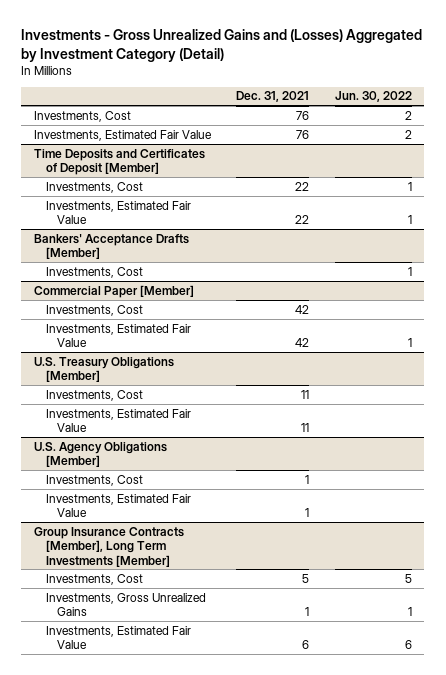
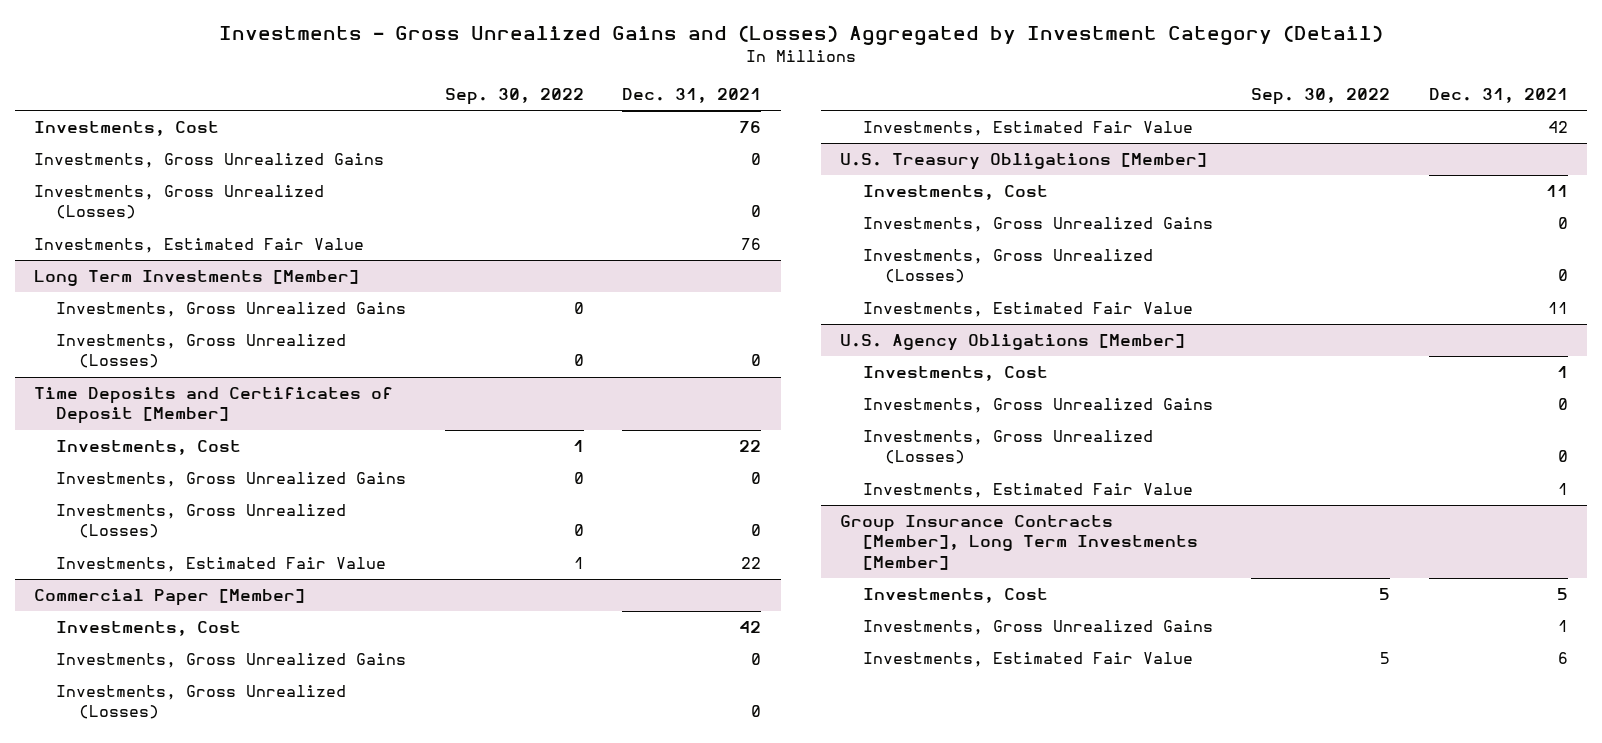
- | Dec. 31, 2021 | Jun. 30, 2022
+ | Sep. 30, 2022 | Dec. 31, 2021
+ Investments, Gross Unrealized Gains | | 0
+ Investments, Gross Unrealized (Losses) | | 0
+ Long Term Investments [Member]
+ Investments, Gross Unrealized Gains | 0 |
+ Investments, Gross Unrealized (Losses) | 0 | 0
@ Time Deposits and Certificates of Deposit [Member]
+ Investments, Gross Unrealized Gains | 0 | 0
+ Investments, Gross Unrealized (Losses) | 0 | 0
- Bankers' Acceptance Drafts [Member]
- Investments, Cost | | 1
@ Commercial Paper [Member]
+ Investments, Gross Unrealized Gains | | 0
+ Investments, Gross Unrealized (Losses) | | 0
@ U.S. Treasury Obligations [Member]
+ Investments, Gross Unrealized Gains | | 0
+ Investments, Gross Unrealized (Losses) | | 0
@ U.S. Agency Obligations [Member]
+ Investments, Gross Unrealized Gains | | 0
+ Investments, Gross Unrealized (Losses) | | 0

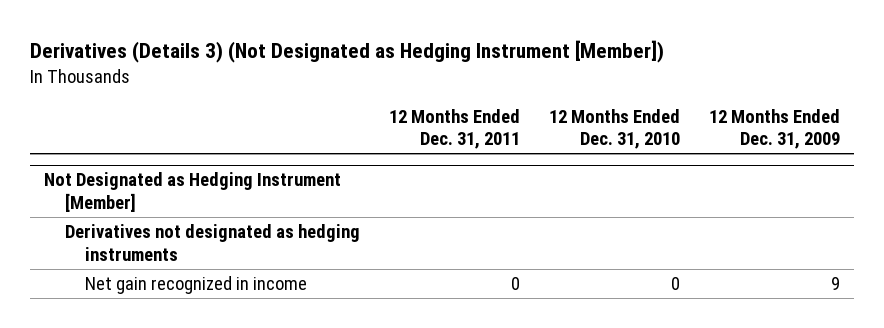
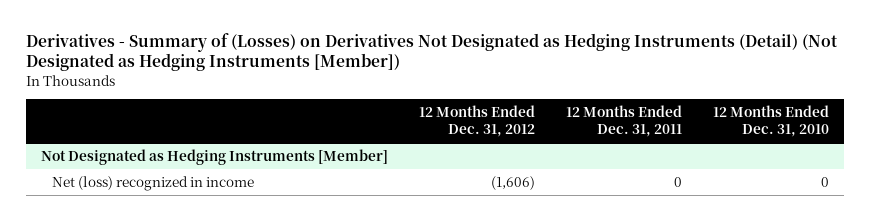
- Derivatives (Details 3) (Not Designated as Hedging Instrument [Member])
+ Derivatives - Summary of (Losses) on Derivatives Not Designated as Hedging Instruments (Detail) (Not Designated as Hedging Instruments [Member])
- | 12 Months Ended Dec. 31, 2011 | 12 Months Ended Dec. 31, 2010 | 12 Months Ended Dec. 31, 2009
+ | 12 Months Ended Dec. 31, 2012 | 12 Months Ended Dec. 31, 2011 | 12 Months Ended Dec. 31, 2010
- Not Designated as Hedging Instrument [Member]
- Derivatives not designated as hedging instruments
- Net gain recognized in income | 0 | 0 | 9
+ Not Designated as Hedging Instruments [Member]
+ Net (loss) recognized in income | (1,606) | 0 | 0

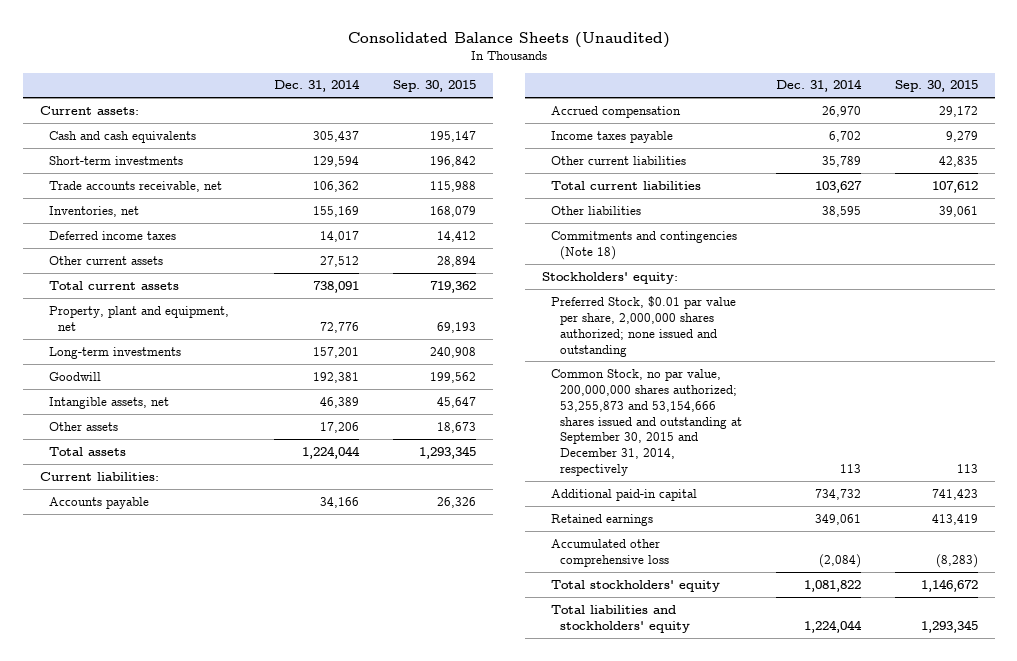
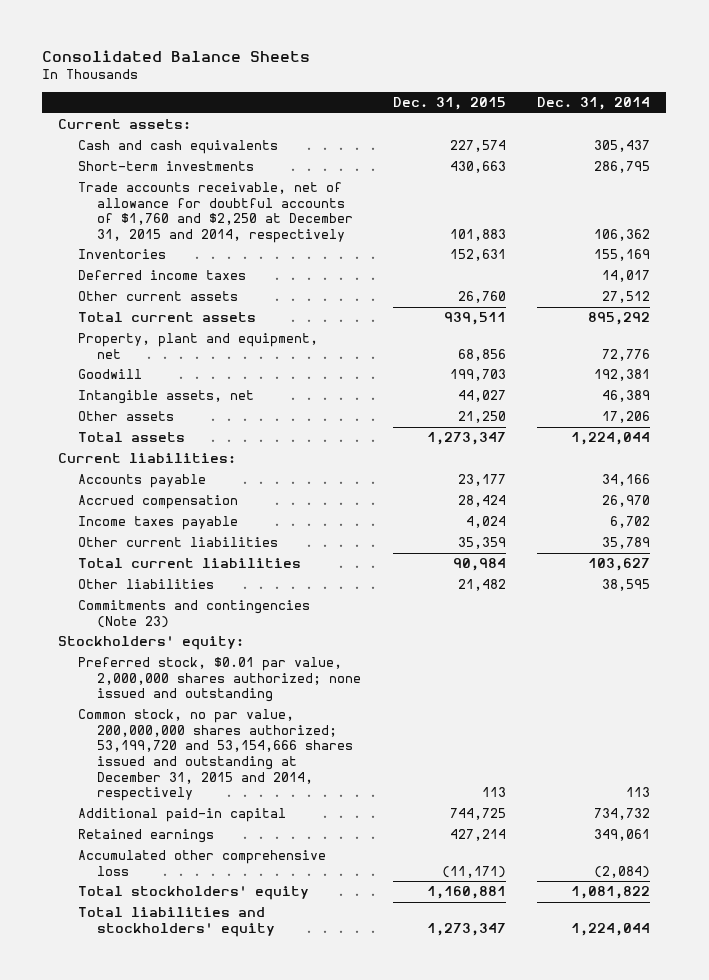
- Consolidated Balance Sheets (Unaudited)
+ Consolidated Balance Sheets
- | Dec. 31, 2014 | Sep. 30, 2015
+ | Dec. 31, 2015 | Dec. 31, 2014
- Short-term investments | 129,594 | 196,842
- Trade accounts receivable, net | 106,362 | 115,988
- Inventories, net | 155,169 | 168,079
+ Short-term investments | 430,663 | 286,795
+ Trade accounts receivable, net of allowance for doubtful accounts of $1,760 and $2,250 at December 31, 2015 and 2014, respectively | 101,883 | 106,362
+ Inventories | 152,631 | 155,169
- Total current assets | 738,091 | 719,362
+ Total current assets | 939,511 | 895,292
- Long-term investments | 157,201 | 240,908
- Commitments and contingencies (Note 18)
+ Commitments and contingencies (Note 23)
- Preferred Stock, $0.01 par value per share, 2,000,000 shares authorized; none issued and outstanding
- Common Stock, no par value, 200,000,000 shares authorized; 53,255,873 and 53,154,666 shares issued and outstanding at September 30, 2015 and December 31, 2014, respectively | 113 | 113
+ Preferred stock, $0.01 par value, 2,000,000 shares authorized; none issued and outstanding
+ Common stock, no par value, 200,000,000 shares authorized; 53,199,720 and 53,154,666 shares issued and outstanding at December 31, 2015 and 2014, respectively | 113 | 113

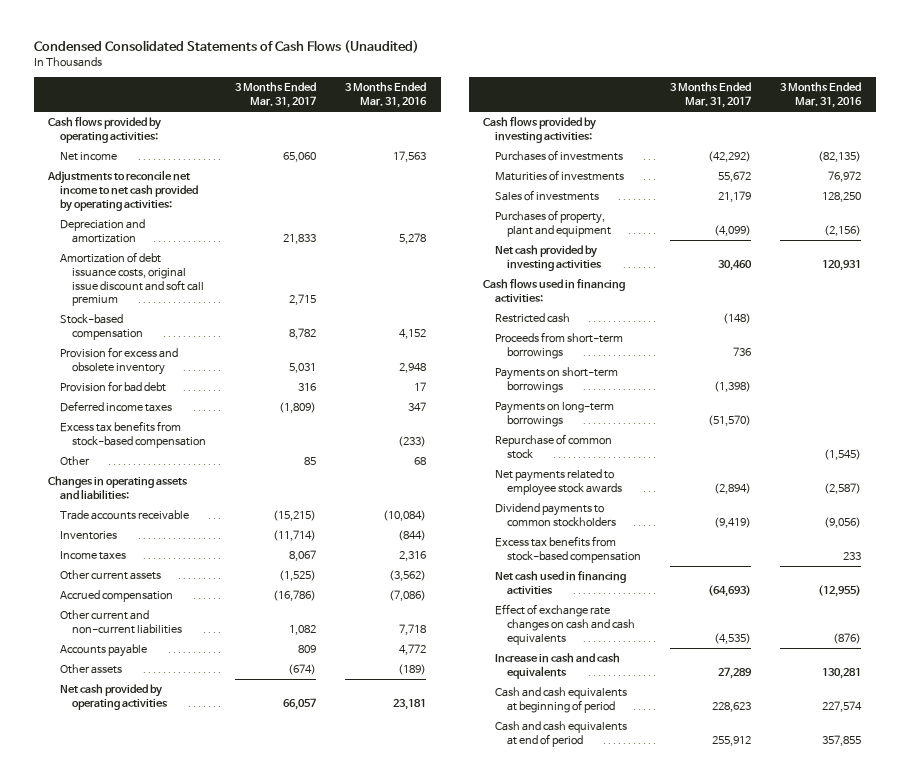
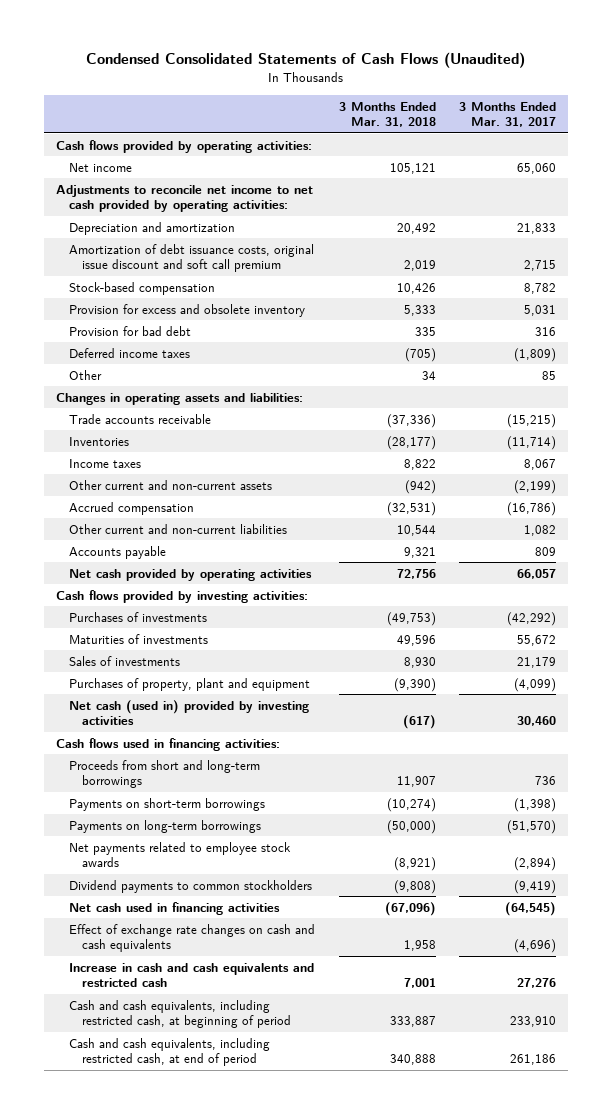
- | 3 Months Ended Mar. 31, 2017 | 3 Months Ended Mar. 31, 2016
+ | 3 Months Ended Mar. 31, 2018 | 3 Months Ended Mar. 31, 2017
- Excess tax benefits from stock-based compensation | | (233)
- Other current assets | (1,525) | (3,562)
+ Other current and non-current assets | (942) | (2,199)
- Other assets | (674) | (189)
- Net cash provided by investing activities | 30,460 | 120,931
+ Net cash (used in) provided by investing activities | (617) | 30,460
- Restricted cash | (148) |
- Proceeds from short-term borrowings | 736 |
+ Proceeds from short and long-term borrowings | 11,907 | 736
- Repurchase of common stock | | (1,545)
- Excess tax benefits from stock-based compensation | | 233
- Net cash used in financing activities | (64,693) | (12,955)
- Effect of exchange rate changes on cash and cash equivalents | (4,535) | (876)
- Increase in cash and cash equivalents | 27,289 | 130,281
- Cash and cash equivalents at beginning of period | 228,623 | 227,574
- Cash and cash equivalents at end of period | 255,912 | 357,855
+ Net cash used in financing activities | (67,096) | (64,545)
+ Effect of exchange rate changes on cash and cash equivalents | 1,958 | (4,696)
+ Increase in cash and cash equivalents and restricted cash | 7,001 | 27,276
+ Cash and cash equivalents, including restricted cash, at beginning of period | 333,887 | 233,910
+ Cash and cash equivalents, including restricted cash, at end of period | 340,888 | 261,186

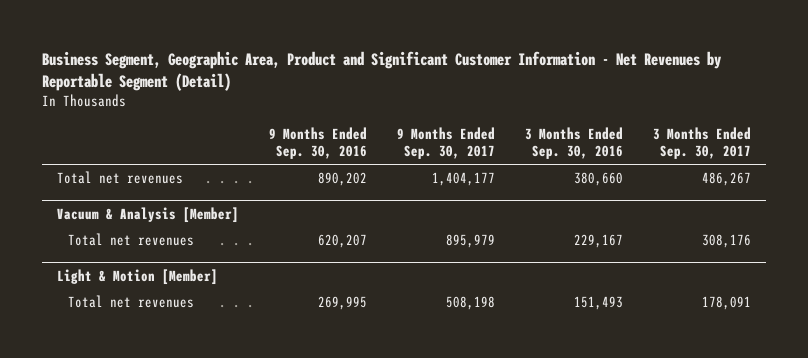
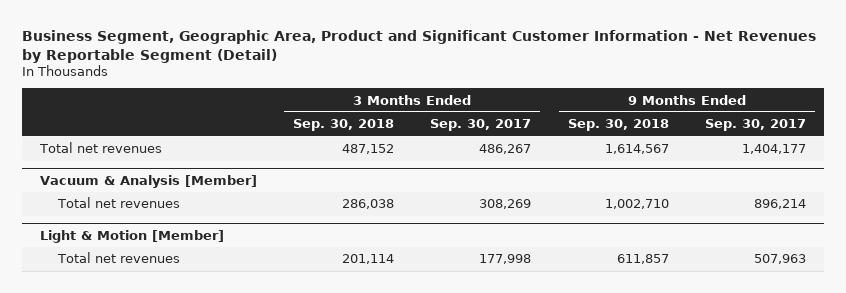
- | 9 Months Ended Sep. 30, 2016 | 9 Months Ended Sep. 30, 2017 | 3 Months Ended Sep. 30, 2016 | 3 Months Ended Sep. 30, 2017
+ | 3 Months Ended Sep. 30, 2018 | 3 Months Ended Sep. 30, 2017 | 9 Months Ended Sep. 30, 2018 | 9 Months Ended Sep. 30, 2017
@ Vacuum & Analysis [Member]
- Total net revenues | 620,207 | 895,979 | 229,167 | 308,176
+ Total net revenues | 286,038 | 308,269 | 1,002,710 | 896,214
@ Light & Motion [Member]
- Total net revenues | 269,995 | 508,198 | 151,493 | 178,091
+ Total net revenues | 201,114 | 177,998 | 611,857 | 507,963

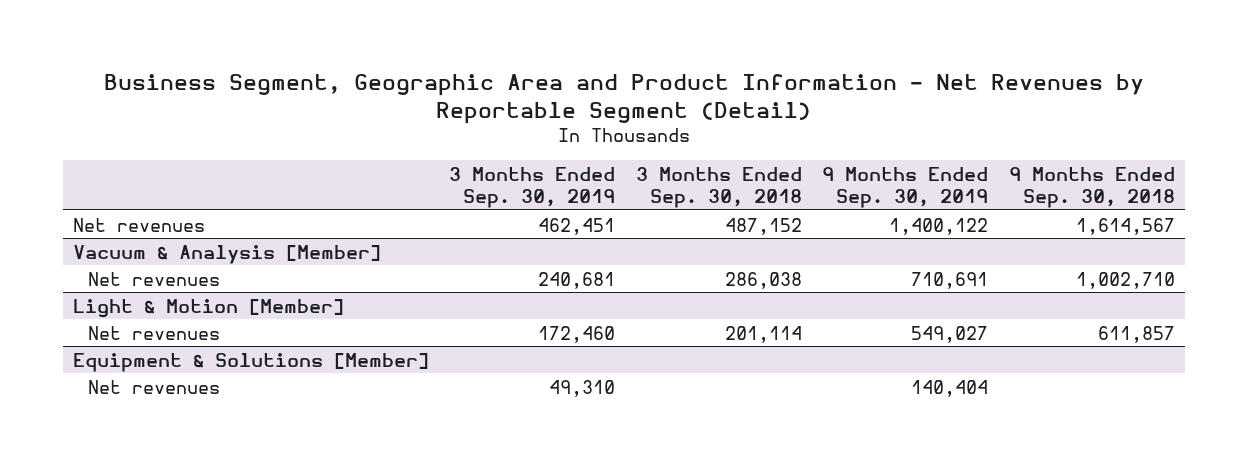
- Business Segment, Geographic Area, Product and Significant Customer Information - Net Revenues by Reportable Segment (Detail)
+ Business Segment, Geographic Area and Product Information - Net Revenues by Reportable Segment (Detail)
- | 3 Months Ended Sep. 30, 2018 | 3 Months Ended Sep. 30, 2017 | 9 Months Ended Sep. 30, 2018 | 9 Months Ended Sep. 30, 2017
+ | 3 Months Ended Sep. 30, 2019 | 3 Months Ended Sep. 30, 2018 | 9 Months Ended Sep. 30, 2019 | 9 Months Ended Sep. 30, 2018
- Total net revenues | 487,152 | 486,267 | 1,614,567 | 1,404,177
+ Net revenues | 462,451 | 487,152 | 1,400,122 | 1,614,567
@ Vacuum & Analysis [Member]
- Total net revenues | 286,038 | 308,269 | 1,002,710 | 896,214
+ Net revenues | 240,681 | 286,038 | 710,691 | 1,002,710
@ Light & Motion [Member]
- Total net revenues | 201,114 | 177,998 | 611,857 | 507,963
+ Net revenues | 172,460 | 201,114 | 549,027 | 611,857
+ Equipment & Solutions [Member]
+ Net revenues | 49,310 | | 140,404 |

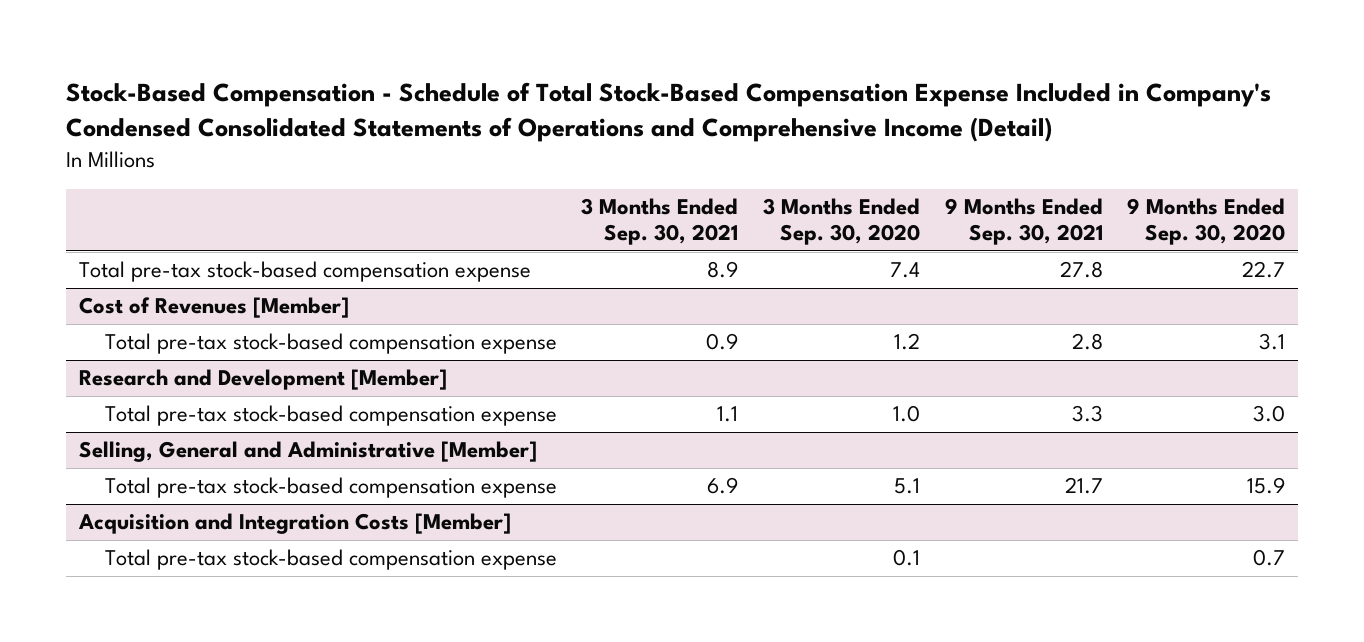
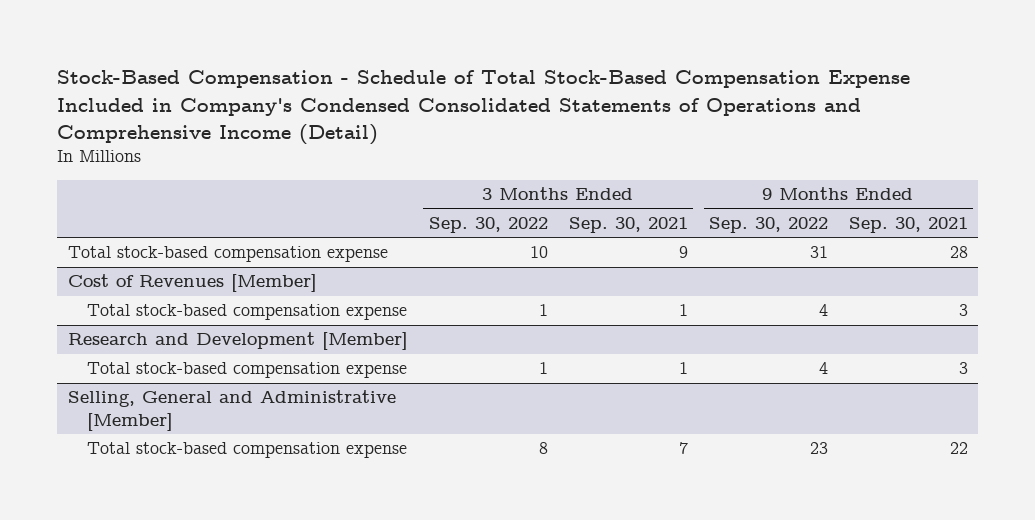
- | 3 Months Ended Sep. 30, 2021 | 3 Months Ended Sep. 30, 2020 | 9 Months Ended Sep. 30, 2021 | 9 Months Ended Sep. 30, 2020
+ | 3 Months Ended Sep. 30, 2022 | 3 Months Ended Sep. 30, 2021 | 9 Months Ended Sep. 30, 2022 | 9 Months Ended Sep. 30, 2021
- Total pre-tax stock-based compensation expense | 8.9 | 7.4 | 27.8 | 22.7
+ Total stock-based compensation expense | 10 | 9 | 31 | 28
@ Cost of Revenues [Member]
- Total pre-tax stock-based compensation expense | 0.9 | 1.2 | 2.8 | 3.1
+ Total stock-based compensation expense | 1 | 1 | 4 | 3
@ Research and Development [Member]
- Total pre-tax stock-based compensation expense | 1.1 | 1.0 | 3.3 | 3.0
+ Total stock-based compensation expense | 1 | 1 | 4 | 3
@ Selling, General and Administrative [Member]
- Total pre-tax stock-based compensation expense | 6.9 | 5.1 | 21.7 | 15.9
- Acquisition and Integration Costs [Member]
- Total pre-tax stock-based compensation expense | | 0.1 | | 0.7
@ Selling, General and Administrative [Member]
+ Total stock-based compensation expense | 8 | 7 | 23 | 22

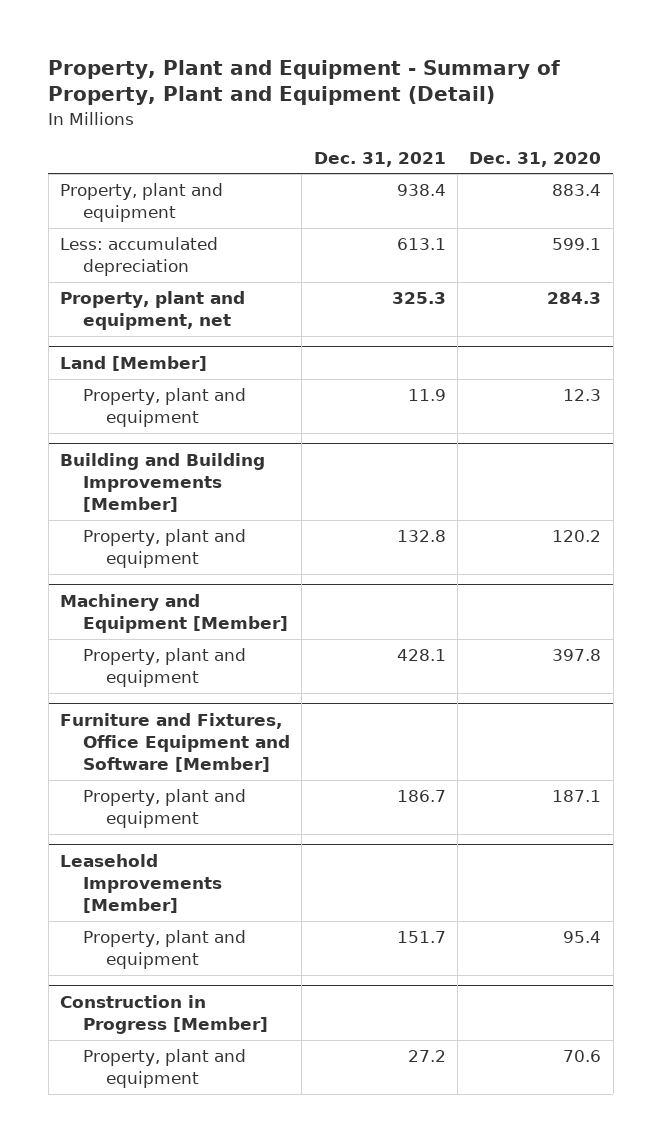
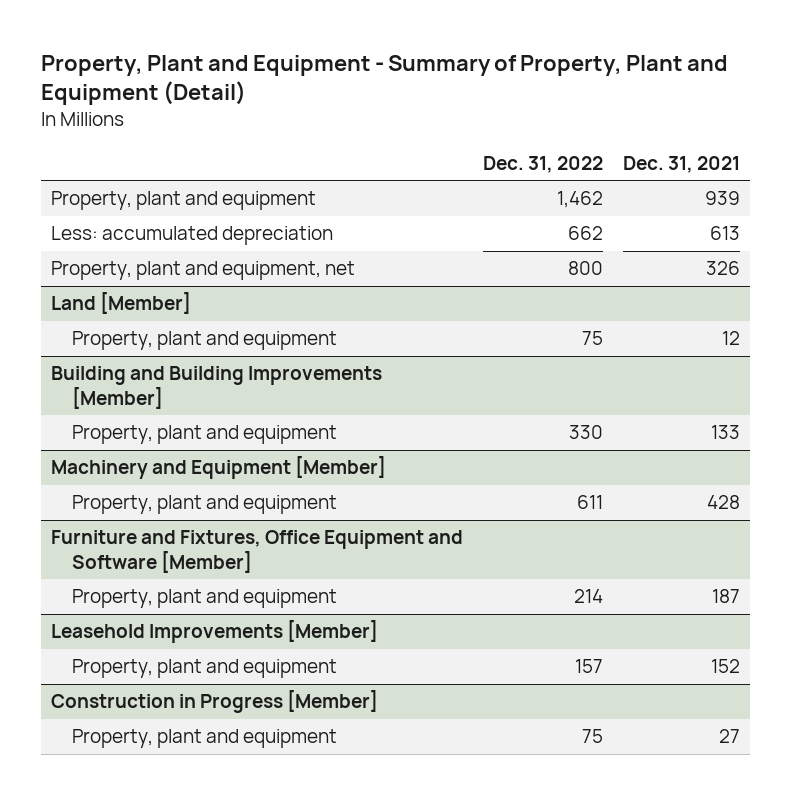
- | Dec. 31, 2021 | Dec. 31, 2020
+ | Dec. 31, 2022 | Dec. 31, 2021
- Property, plant and equipment | 938.4 | 883.4
- Less: accumulated depreciation | 613.1 | 599.1
- Property, plant and equipment, net | 325.3 | 284.3
+ Property, plant and equipment | 1,462 | 939
+ Less: accumulated depreciation | 662 | 613
+ Property, plant and equipment, net | 800 | 326
@ Land [Member]
- Property, plant and equipment | 11.9 | 12.3
+ Property, plant and equipment | 75 | 12
@ Building and Building Improvements [Member]
- Property, plant and equipment | 132.8 | 120.2
+ Property, plant and equipment | 330 | 133
@ Machinery and Equipment [Member]
- Property, plant and equipment | 428.1 | 397.8
+ Property, plant and equipment | 611 | 428
@ Furniture and Fixtures, Office Equipment and Software [Member]
- Property, plant and equipment | 186.7 | 187.1
+ Property, plant and equipment | 214 | 187
@ Leasehold Improvements [Member]
- Property, plant and equipment | 151.7 | 95.4
+ Property, plant and equipment | 157 | 152
@ Construction in Progress [Member]
- Property, plant and equipment | 27.2 | 70.6
+ Property, plant and equipment | 75 | 27

